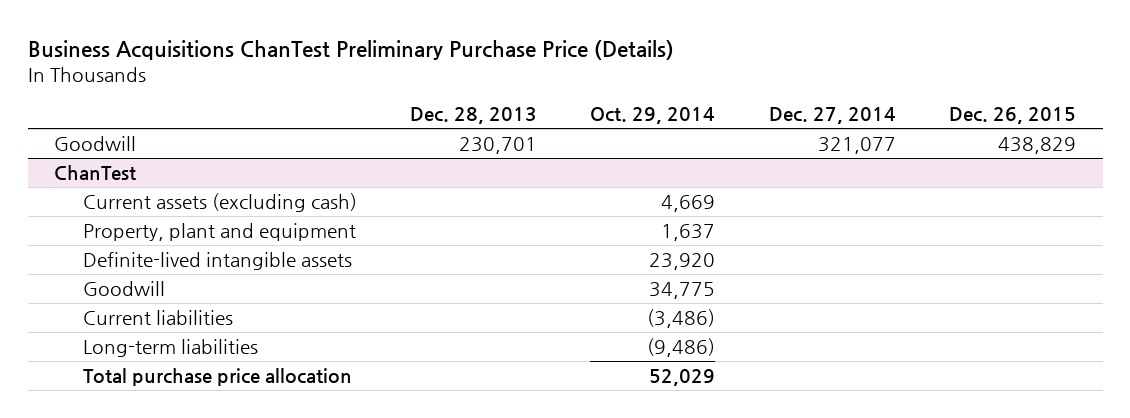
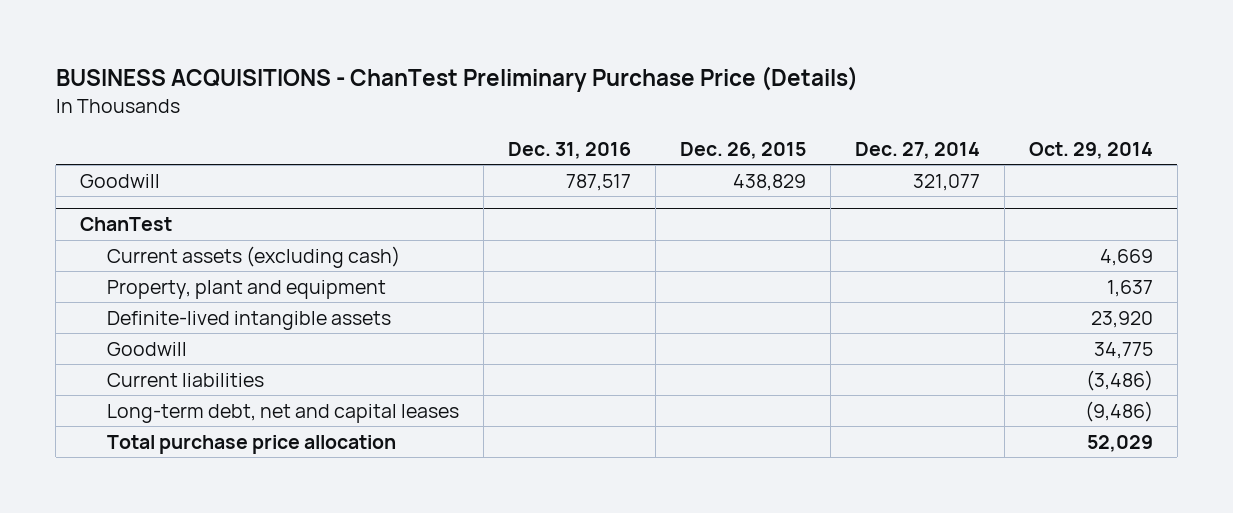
- Business Acquisitions ChanTest Preliminary Purchase Price (Details)
+ BUSINESS ACQUISITIONS - ChanTest Preliminary Purchase Price (Details)
- | Dec. 28, 2013 | Oct. 29, 2014 | Dec. 27, 2014 | Dec. 26, 2015
+ | Dec. 31, 2016 | Dec. 26, 2015 | Dec. 27, 2014 | Oct. 29, 2014
@ ChanTest
- Long-term liabilities | | (9,486) | |
+ Long-term debt, net and capital leases | | | | (9,486)

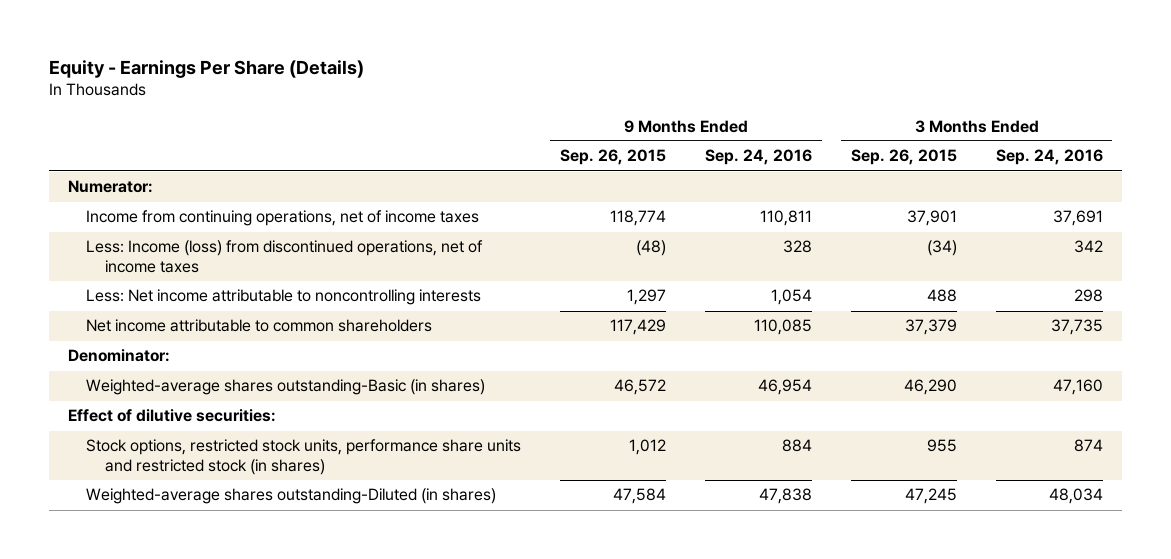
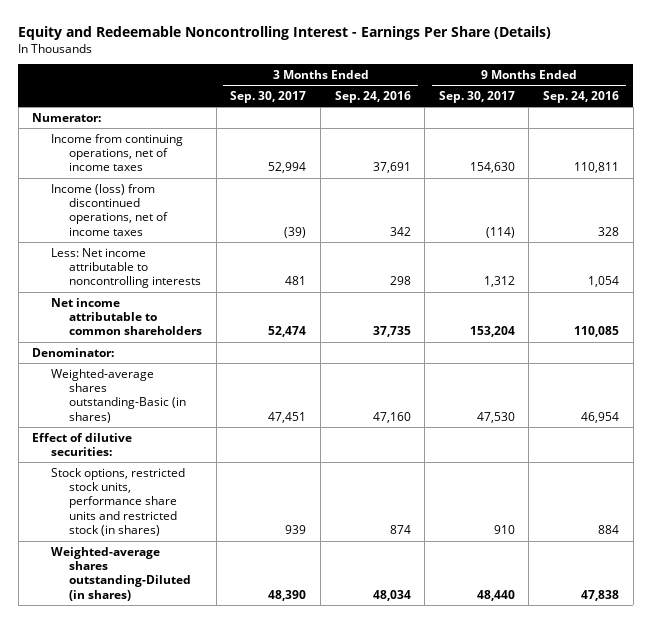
- Equity - Earnings Per Share (Details)
+ Equity and Redeemable Noncontrolling Interest - Earnings Per Share (Details)
- | 9 Months Ended Sep. 26, 2015 | 9 Months Ended Sep. 24, 2016 | 3 Months Ended Sep. 26, 2015 | 3 Months Ended Sep. 24, 2016
+ | 3 Months Ended Sep. 30, 2017 | 3 Months Ended Sep. 24, 2016 | 9 Months Ended Sep. 30, 2017 | 9 Months Ended Sep. 24, 2016
- Less: Income (loss) from discontinued operations, net of income taxes | (48) | 328 | (34) | 342
+ Income (loss) from discontinued operations, net of income taxes | (39) | 342 | (114) | 328

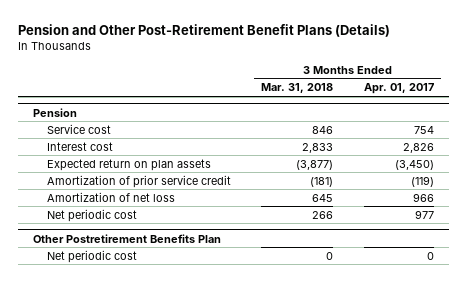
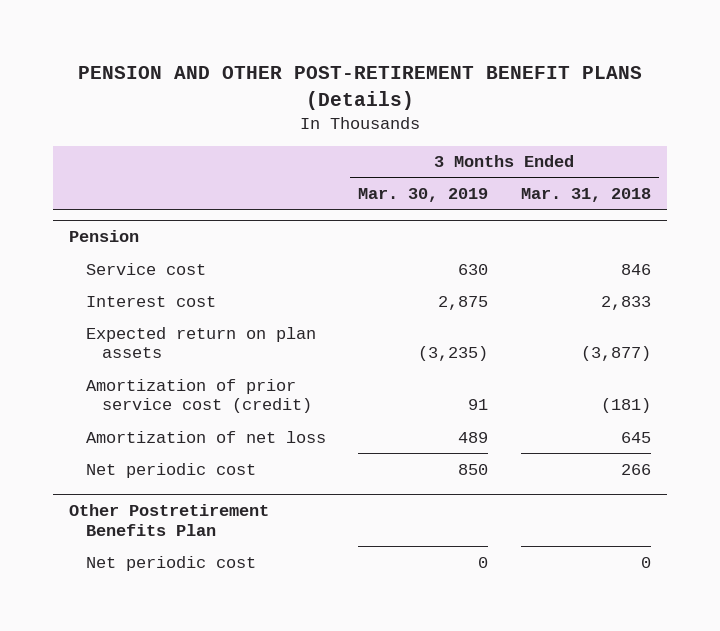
- Pension and Other Post-Retirement Benefit Plans (Details)
+ PENSION AND OTHER POST-RETIREMENT BENEFIT PLANS (Details)
- | 3 Months Ended Mar. 31, 2018 | 3 Months Ended Apr. 01, 2017
+ | 3 Months Ended Mar. 30, 2019 | 3 Months Ended Mar. 31, 2018
@ Pension
- Amortization of prior service credit | (181) | (119)
+ Amortization of prior service cost (credit) | 91 | (181)

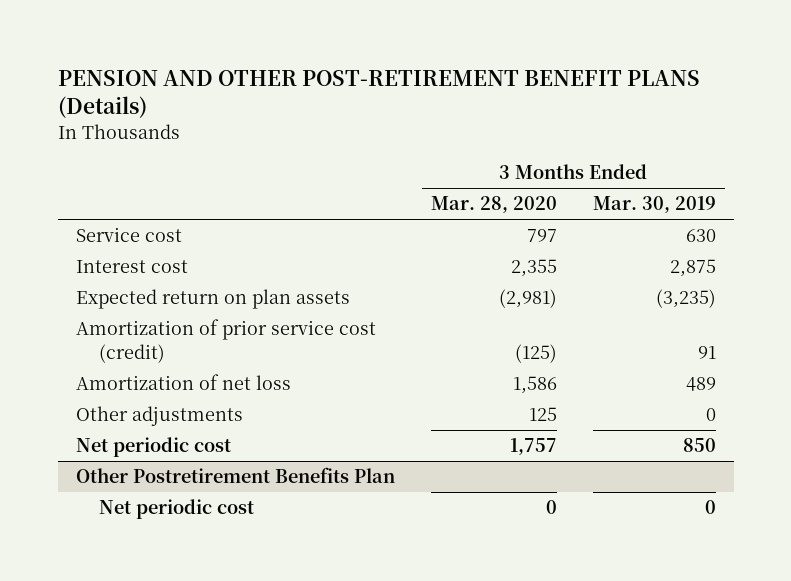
- | 3 Months Ended Mar. 30, 2019 | 3 Months Ended Mar. 31, 2018
+ | 3 Months Ended Mar. 28, 2020 | 3 Months Ended Mar. 30, 2019
- Pension
+ Other adjustments | 125 | 0

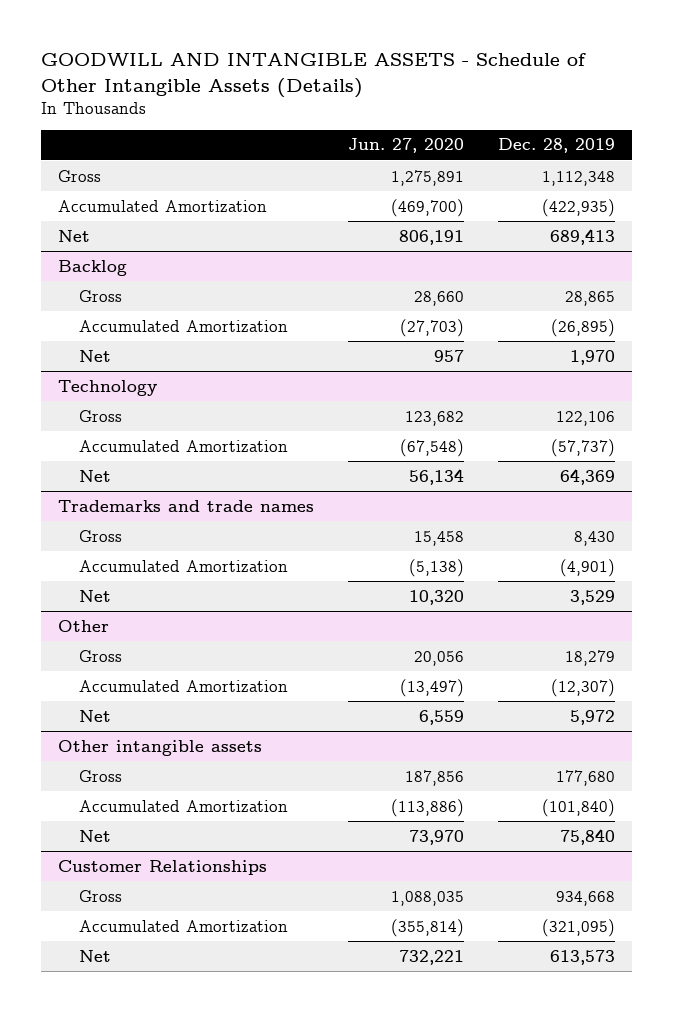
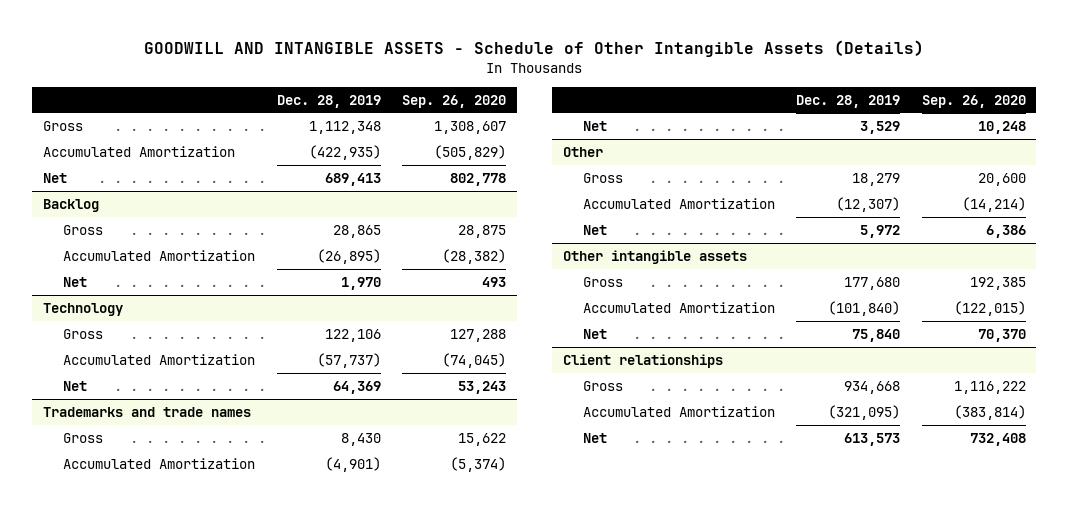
- | Jun. 27, 2020 | Dec. 28, 2019
+ | Dec. 28, 2019 | Sep. 26, 2020
- Customer Relationships
+ Client relationships

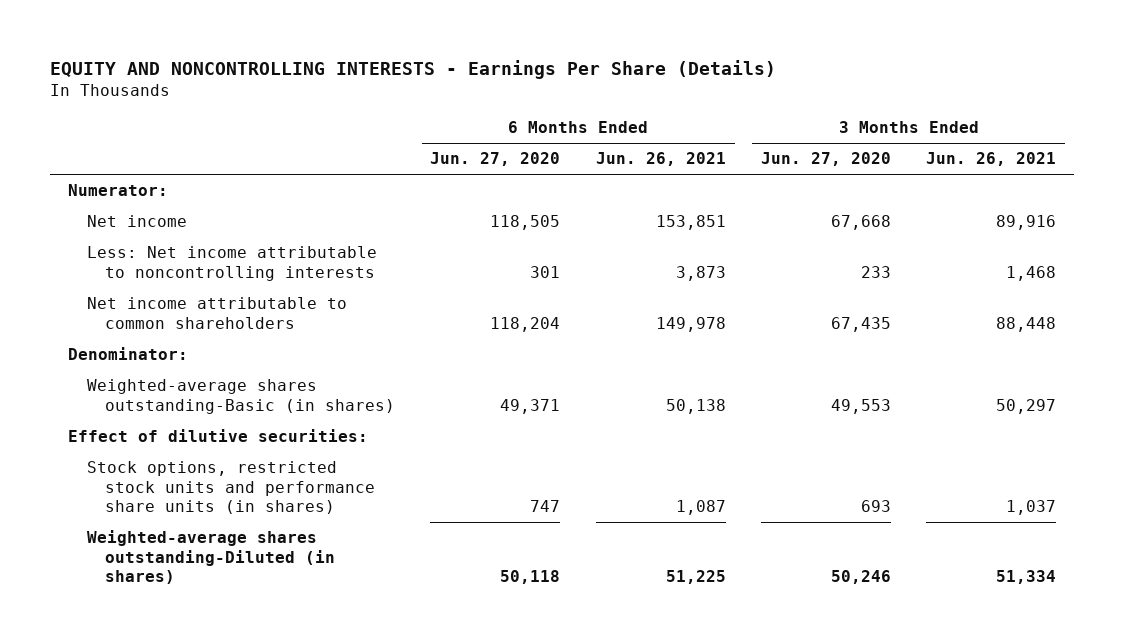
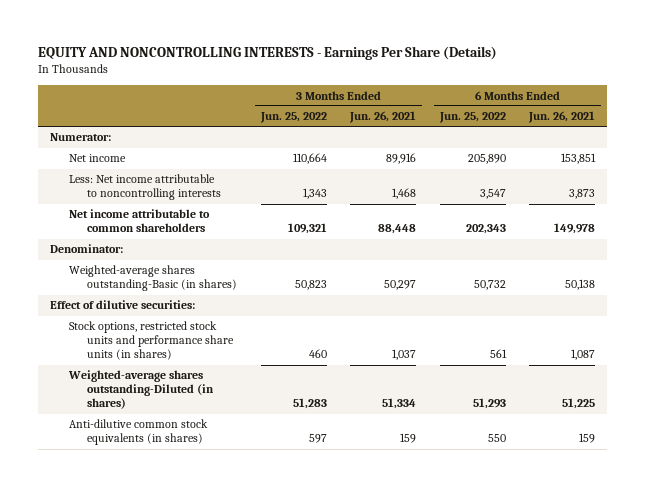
- | 6 Months Ended Jun. 27, 2020 | 6 Months Ended Jun. 26, 2021 | 3 Months Ended Jun. 27, 2020 | 3 Months Ended Jun. 26, 2021
+ | 3 Months Ended Jun. 25, 2022 | 3 Months Ended Jun. 26, 2021 | 6 Months Ended Jun. 25, 2022 | 6 Months Ended Jun. 26, 2021
+ Anti-dilutive common stock equivalents (in shares) | 597 | 159 | 550 | 159

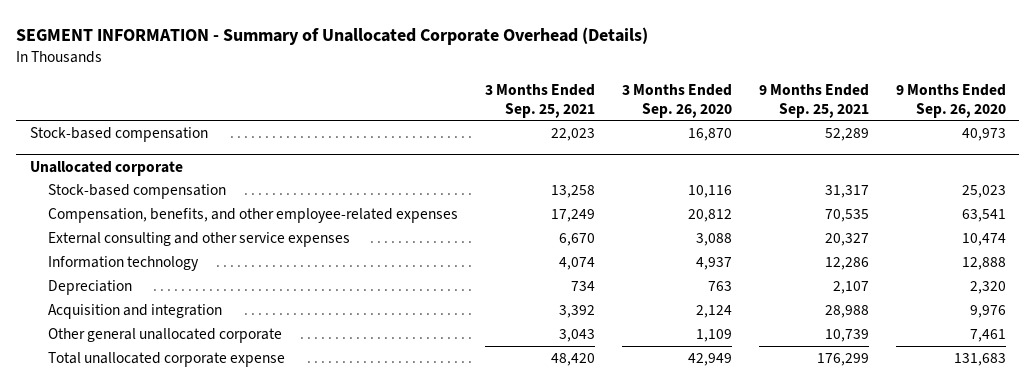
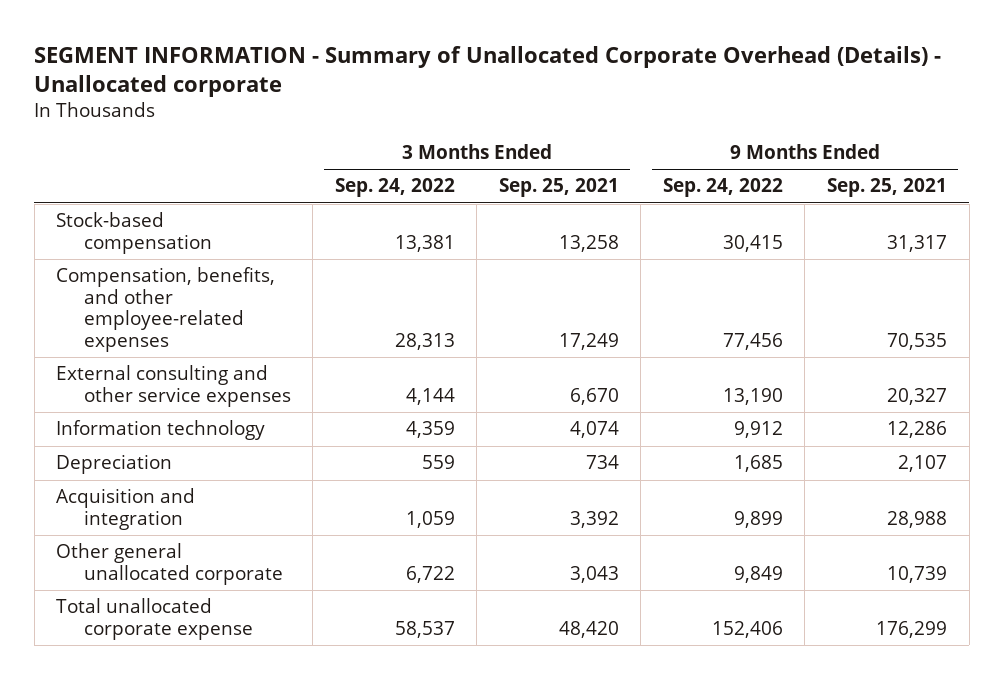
- SEGMENT INFORMATION - Summary of Unallocated Corporate Overhead (Details)
+ SEGMENT INFORMATION - Summary of Unallocated Corporate Overhead (Details) - Unallocated corporate
- | 3 Months Ended Sep. 25, 2021 | 3 Months Ended Sep. 26, 2020 | 9 Months Ended Sep. 25, 2021 | 9 Months Ended Sep. 26, 2020
+ | 3 Months Ended Sep. 24, 2022 | 3 Months Ended Sep. 25, 2021 | 9 Months Ended Sep. 24, 2022 | 9 Months Ended Sep. 25, 2021
- Stock-based compensation | 22,023 | 16,870 | 52,289 | 40,973
- Unallocated corporate

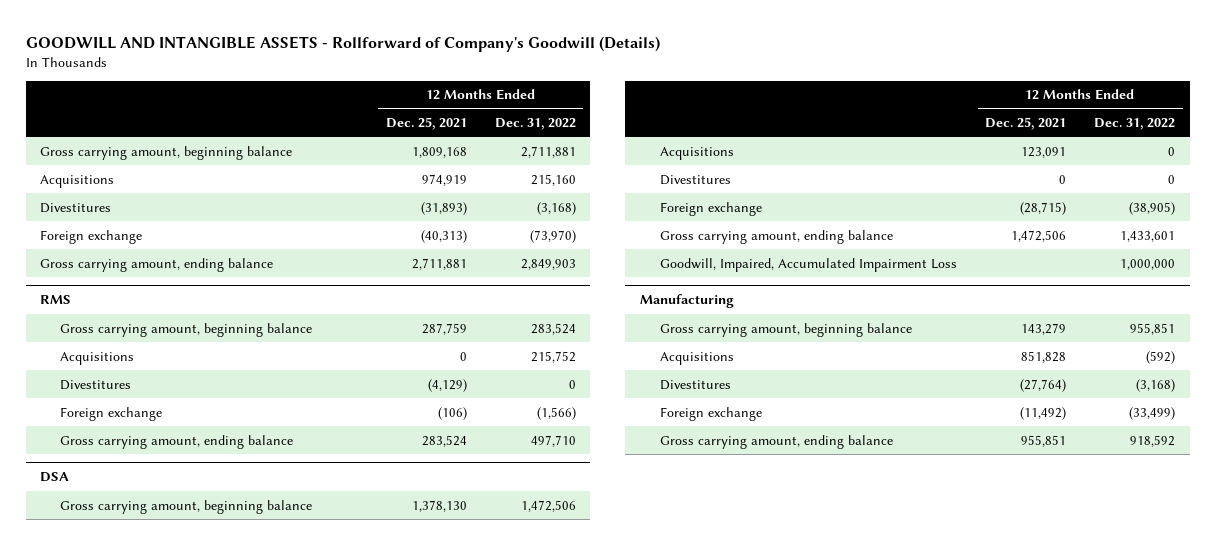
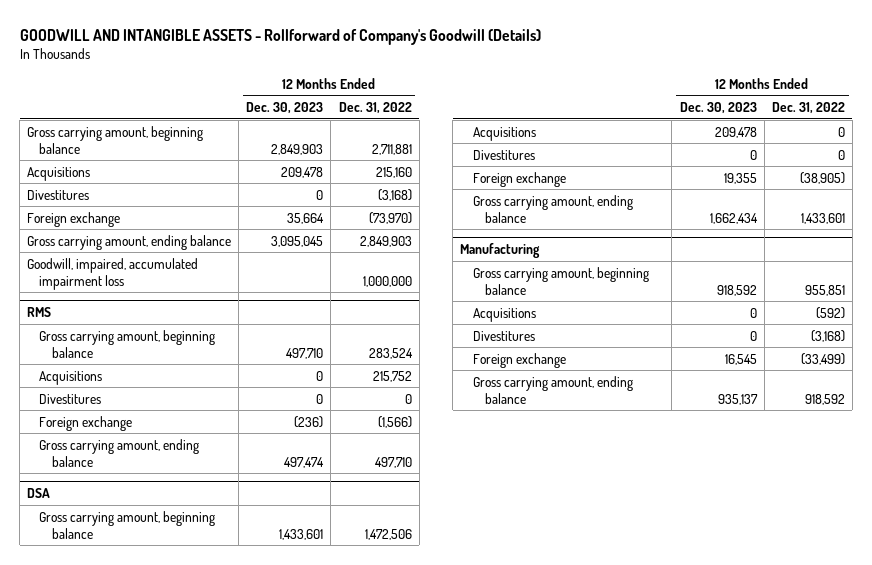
- | 12 Months Ended Dec. 25, 2021 | 12 Months Ended Dec. 31, 2022
+ | 12 Months Ended Dec. 30, 2023 | 12 Months Ended Dec. 31, 2022
+ Goodwill, impaired, accumulated impairment loss | | 1,000,000
@ DSA
- Goodwill, Impaired, Accumulated Impairment Loss | | 1,000,000

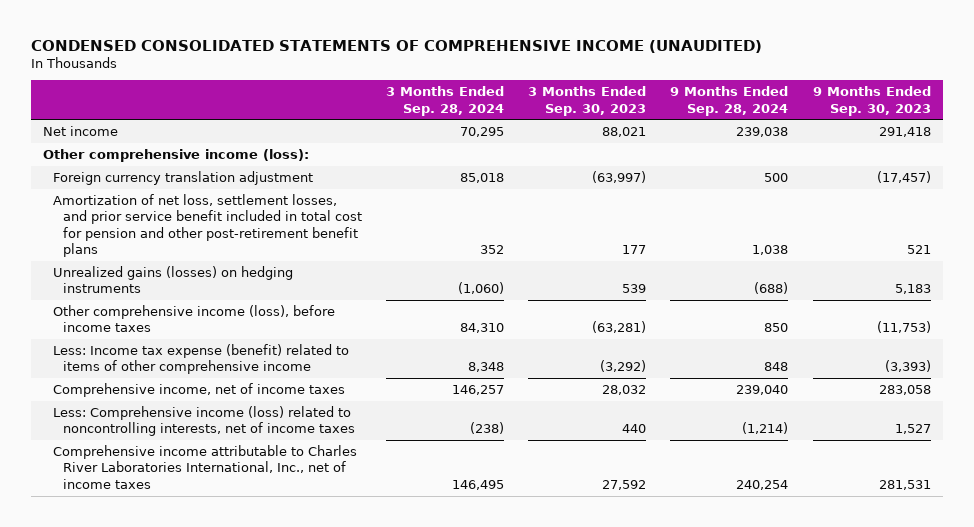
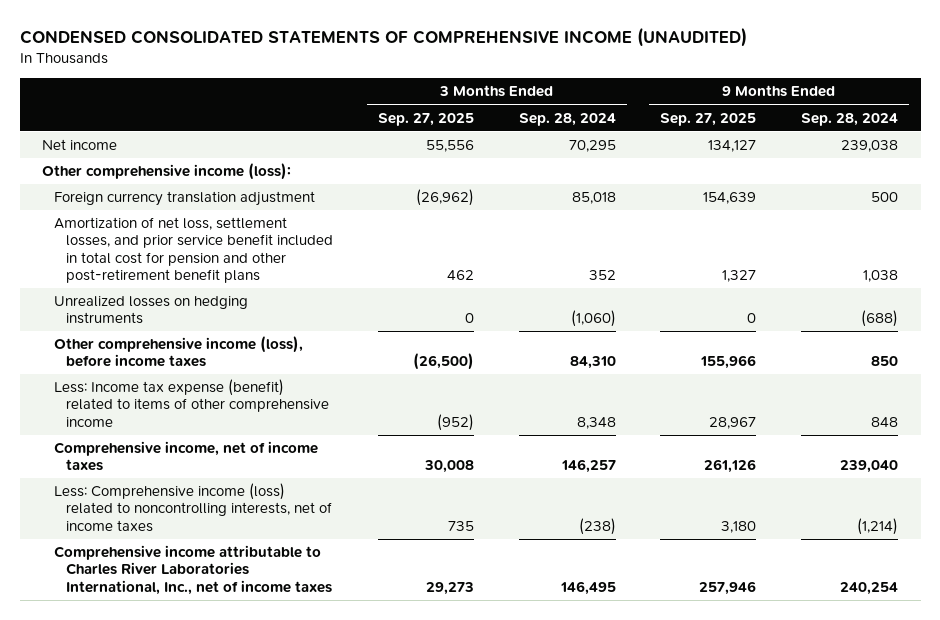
- | 3 Months Ended Sep. 28, 2024 | 3 Months Ended Sep. 30, 2023 | 9 Months Ended Sep. 28, 2024 | 9 Months Ended Sep. 30, 2023
+ | 3 Months Ended Sep. 27, 2025 | 3 Months Ended Sep. 28, 2024 | 9 Months Ended Sep. 27, 2025 | 9 Months Ended Sep. 28, 2024
- Unrealized gains (losses) on hedging instruments | (1,060) | 539 | (688) | 5,183
+ Unrealized losses on hedging instruments | 0 | (1,060) | 0 | (688)

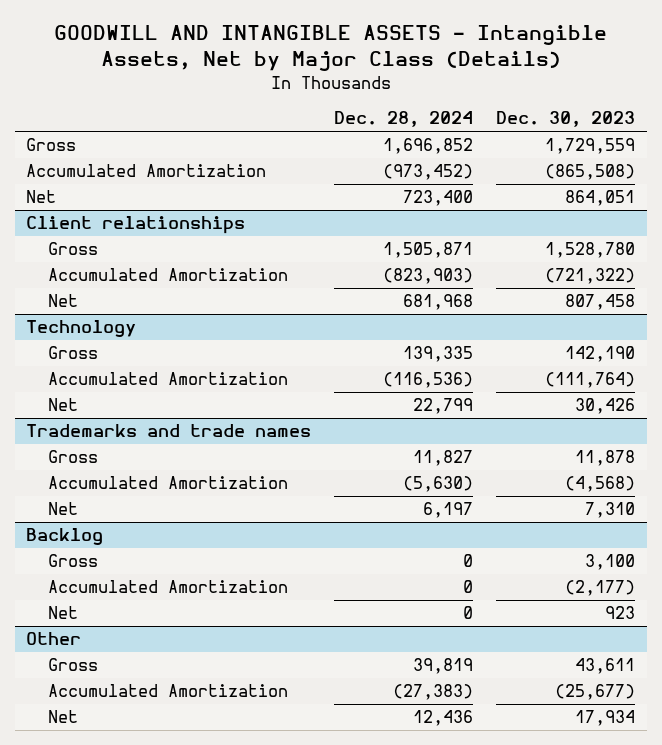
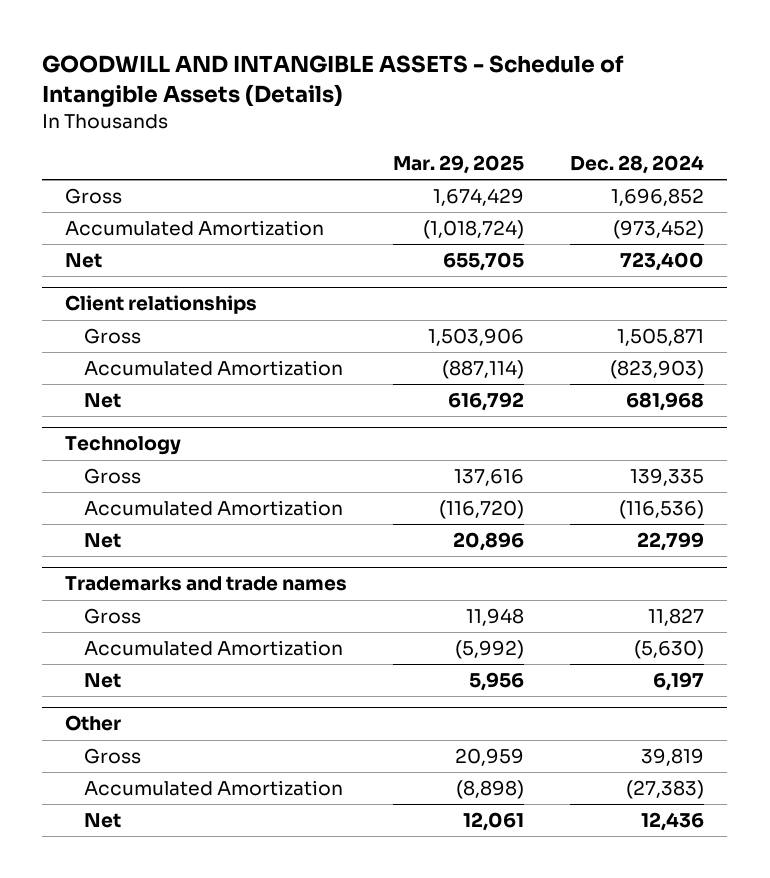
- GOODWILL AND INTANGIBLE ASSETS - Intangible Assets, Net by Major Class (Details)
+ GOODWILL AND INTANGIBLE ASSETS - Schedule of Intangible Assets (Details)
- | Dec. 28, 2024 | Dec. 30, 2023
+ | Mar. 29, 2025 | Dec. 28, 2024
- Backlog
- Gross | 0 | 3,100
- Accumulated Amortization | 0 | (2,177)
- Net | 0 | 923

